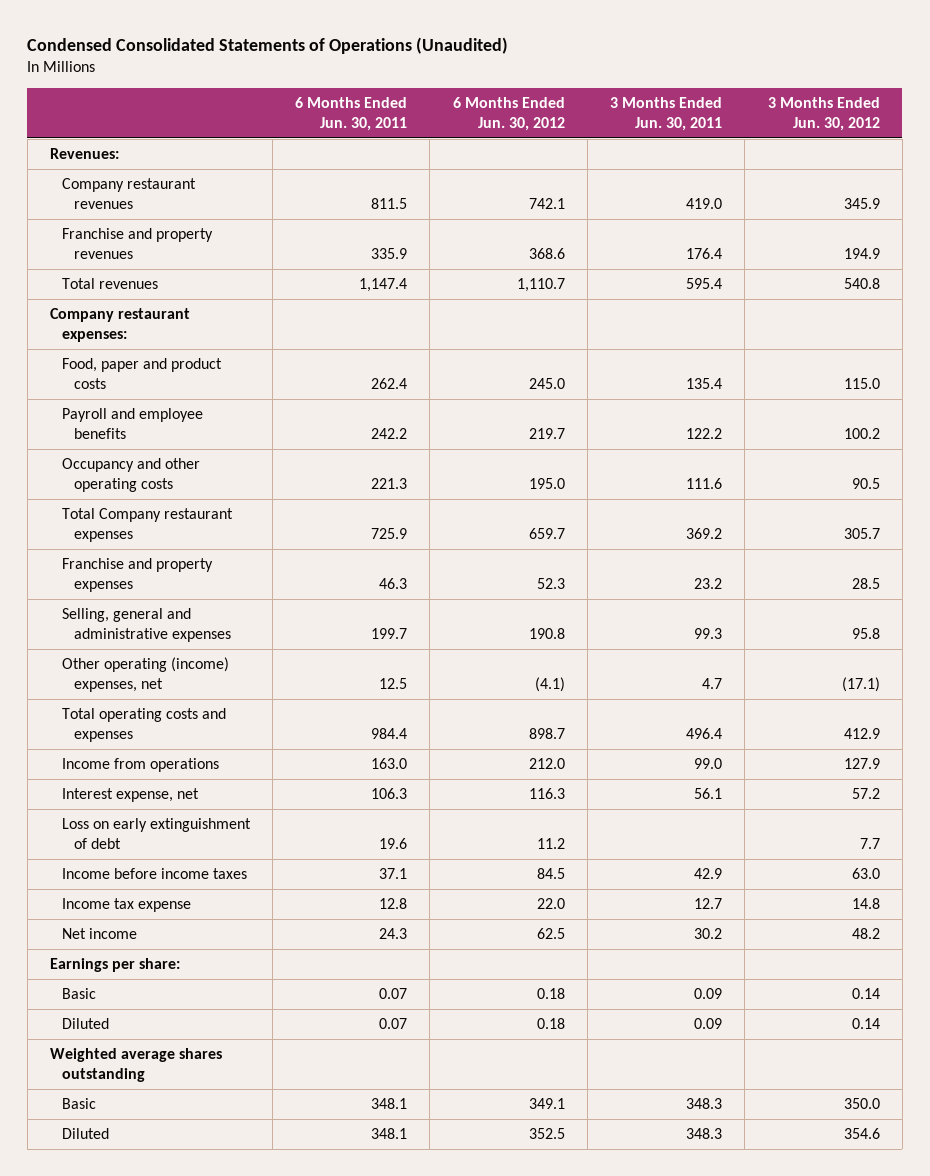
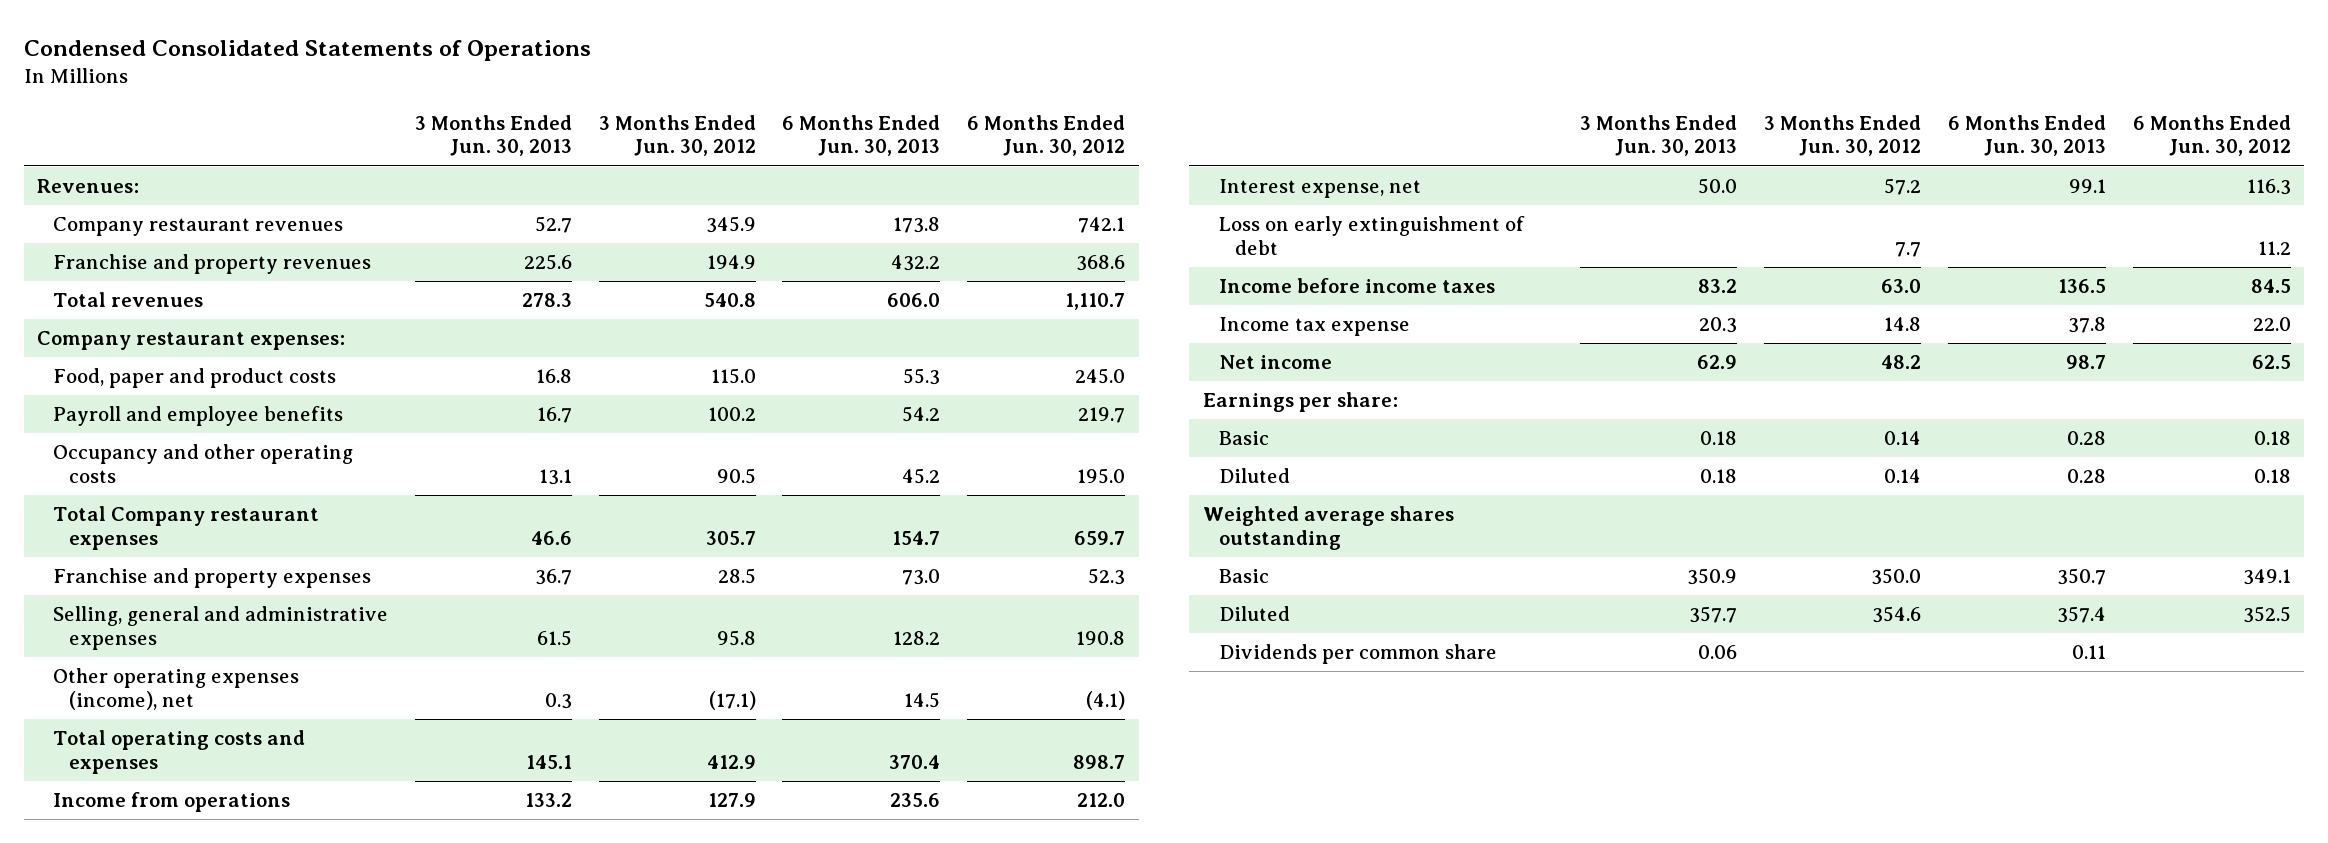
- Condensed Consolidated Statements of Operations (Unaudited)
+ Condensed Consolidated Statements of Operations
- | 6 Months Ended Jun. 30, 2011 | 6 Months Ended Jun. 30, 2012 | 3 Months Ended Jun. 30, 2011 | 3 Months Ended Jun. 30, 2012
+ | 3 Months Ended Jun. 30, 2013 | 3 Months Ended Jun. 30, 2012 | 6 Months Ended Jun. 30, 2013 | 6 Months Ended Jun. 30, 2012
- Other operating (income) expenses, net | 12.5 | (4.1) | 4.7 | (17.1)
+ Other operating expenses (income), net | 0.3 | (17.1) | 14.5 | (4.1)
+ Dividends per common share | 0.06 | | 0.11 |

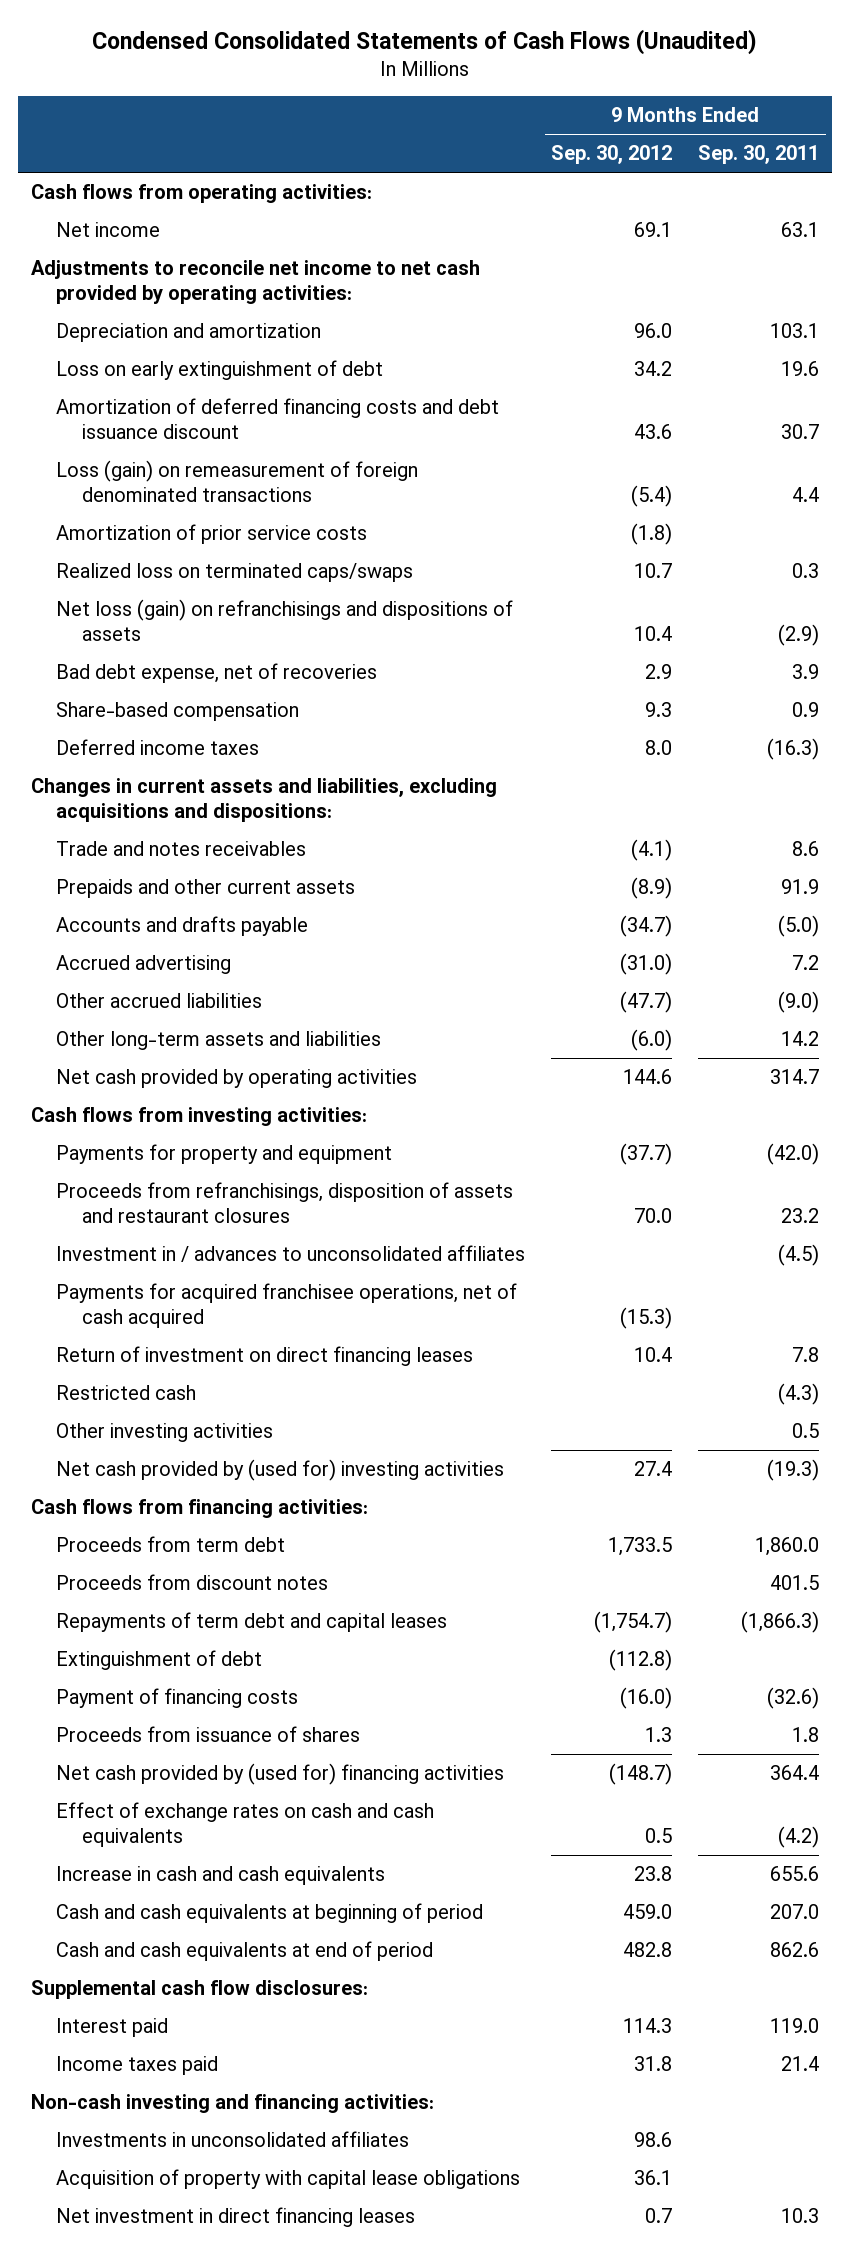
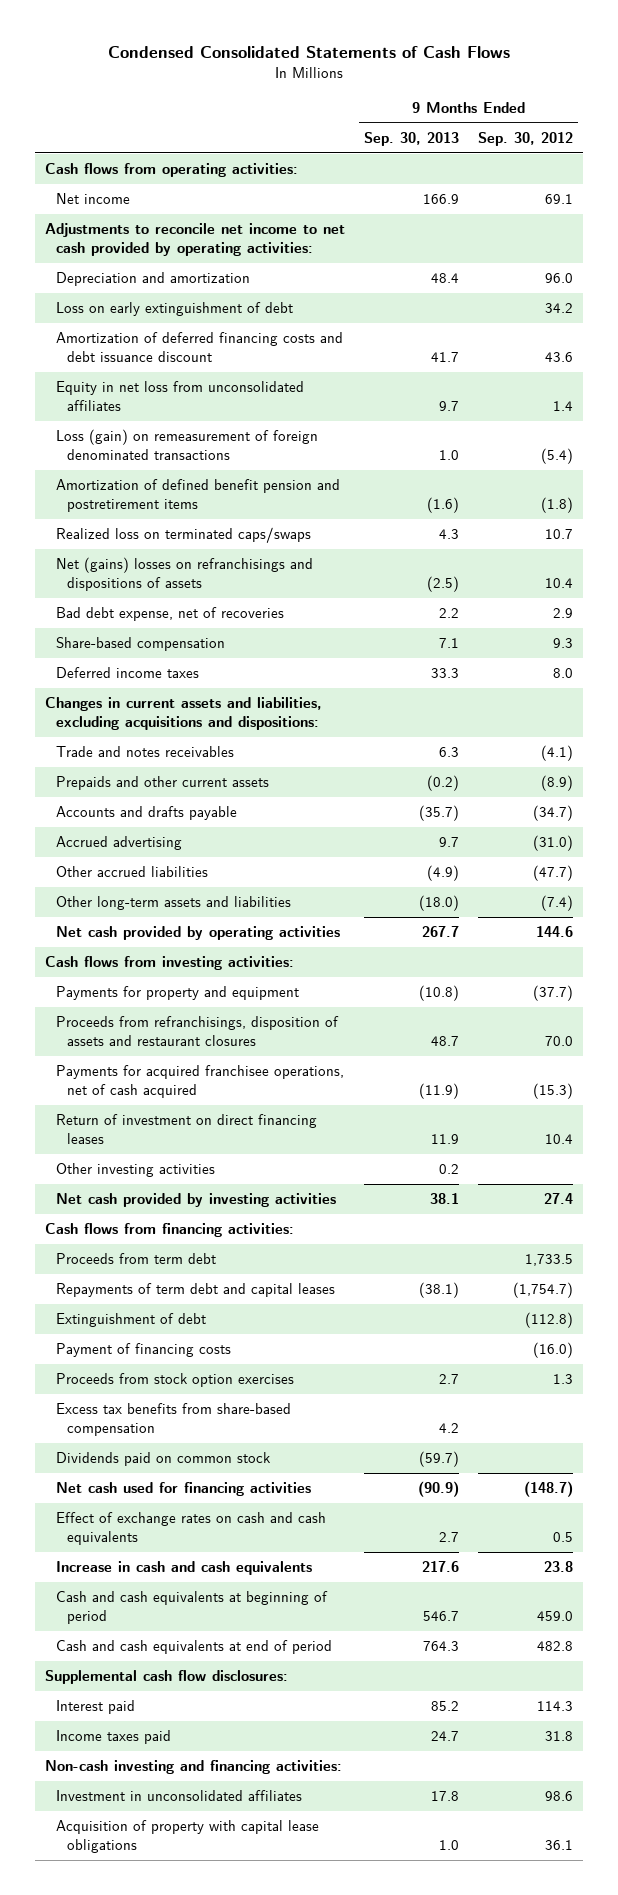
- Condensed Consolidated Statements of Cash Flows (Unaudited)
+ Condensed Consolidated Statements of Cash Flows
- | 9 Months Ended Sep. 30, 2012 | 9 Months Ended Sep. 30, 2011
+ | 9 Months Ended Sep. 30, 2013 | 9 Months Ended Sep. 30, 2012
+ Equity in net loss from unconsolidated affiliates | 9.7 | 1.4
- Amortization of prior service costs | (1.8) |
+ Amortization of defined benefit pension and postretirement items | (1.6) | (1.8)
- Net loss (gain) on refranchisings and dispositions of assets | 10.4 | (2.9)
+ Net (gains) losses on refranchisings and dispositions of assets | (2.5) | 10.4
- Other long-term assets and liabilities | (6.0) | 14.2
+ Other long-term assets and liabilities | (18.0) | (7.4)
- Investment in / advances to unconsolidated affiliates | | (4.5)
- Restricted cash | | (4.3)
- Net cash provided by (used for) investing activities | 27.4 | (19.3)
+ Net cash provided by investing activities | 38.1 | 27.4
- Proceeds from discount notes | | 401.5
- Proceeds from issuance of shares | 1.3 | 1.8
- Net cash provided by (used for) financing activities | (148.7) | 364.4
+ Proceeds from stock option exercises | 2.7 | 1.3
+ Excess tax benefits from share-based compensation | 4.2 |
+ Dividends paid on common stock | (59.7) |
+ Net cash used for financing activities | (90.9) | (148.7)
- Investments in unconsolidated affiliates | 98.6 |
+ Investment in unconsolidated affiliates | 17.8 | 98.6
- Net investment in direct financing leases | 0.7 | 10.3

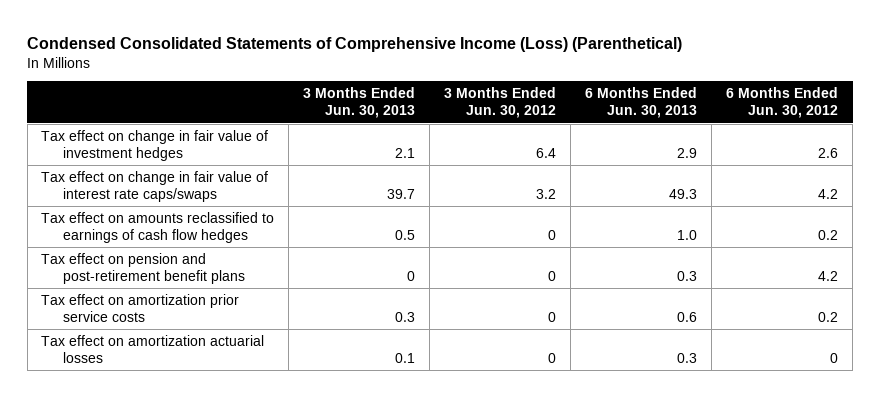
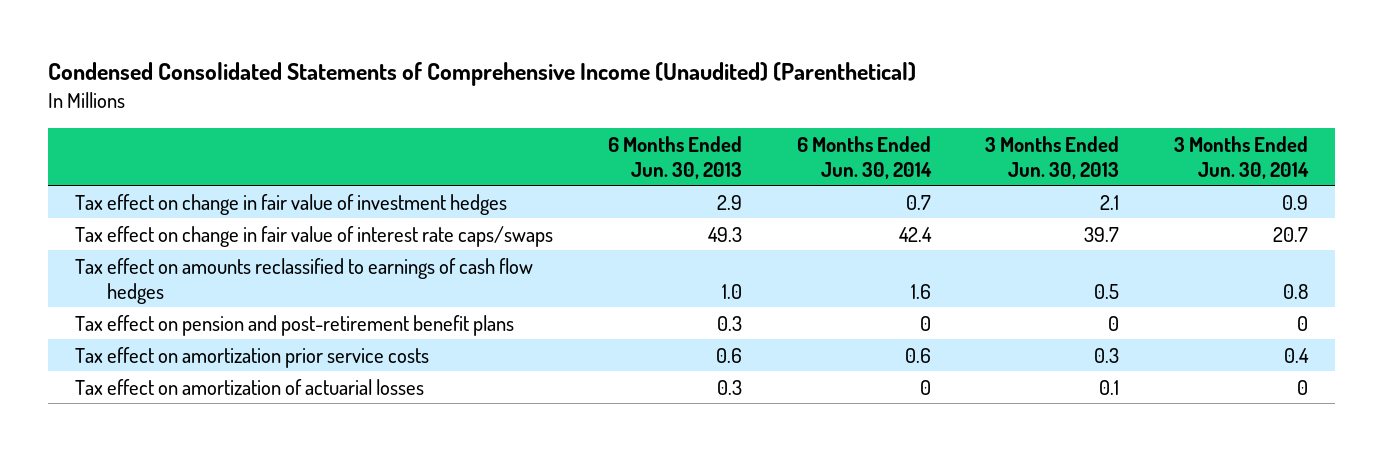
- Condensed Consolidated Statements of Comprehensive Income (Loss) (Parenthetical)
+ Condensed Consolidated Statements of Comprehensive Income (Unaudited) (Parenthetical)
- | 3 Months Ended Jun. 30, 2013 | 3 Months Ended Jun. 30, 2012 | 6 Months Ended Jun. 30, 2013 | 6 Months Ended Jun. 30, 2012
+ | 6 Months Ended Jun. 30, 2013 | 6 Months Ended Jun. 30, 2014 | 3 Months Ended Jun. 30, 2013 | 3 Months Ended Jun. 30, 2014
- Tax effect on amortization actuarial losses | 0.1 | 0 | 0.3 | 0
+ Tax effect on amortization of actuarial losses | 0.3 | 0 | 0.1 | 0

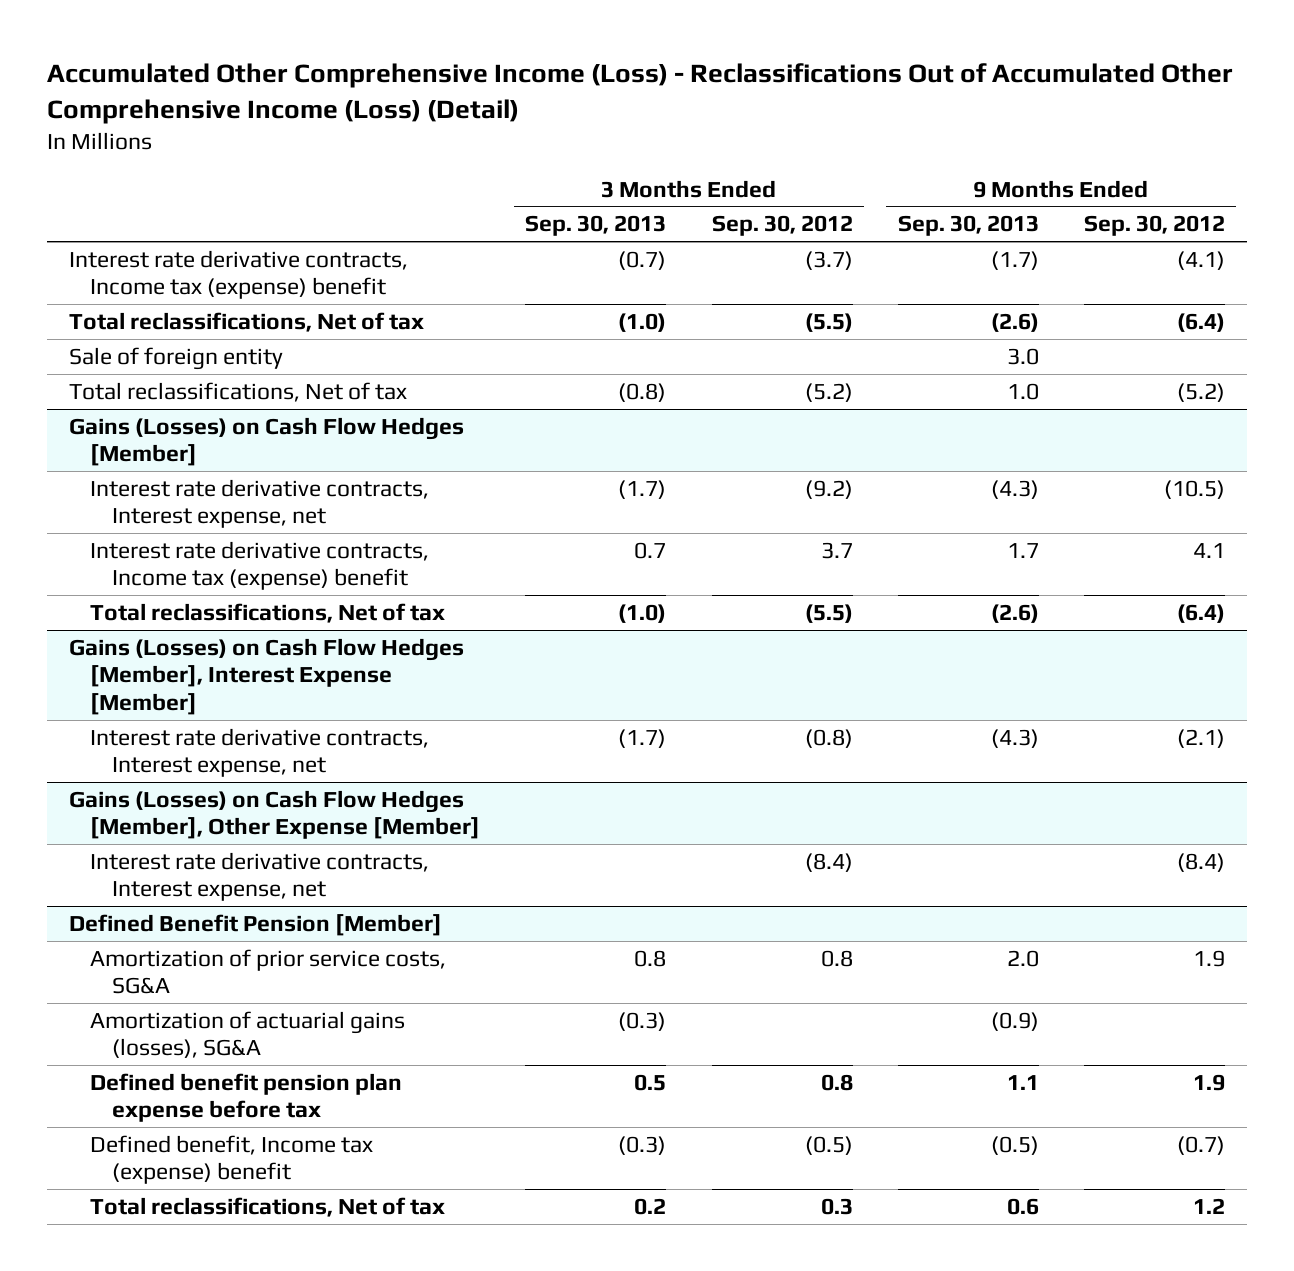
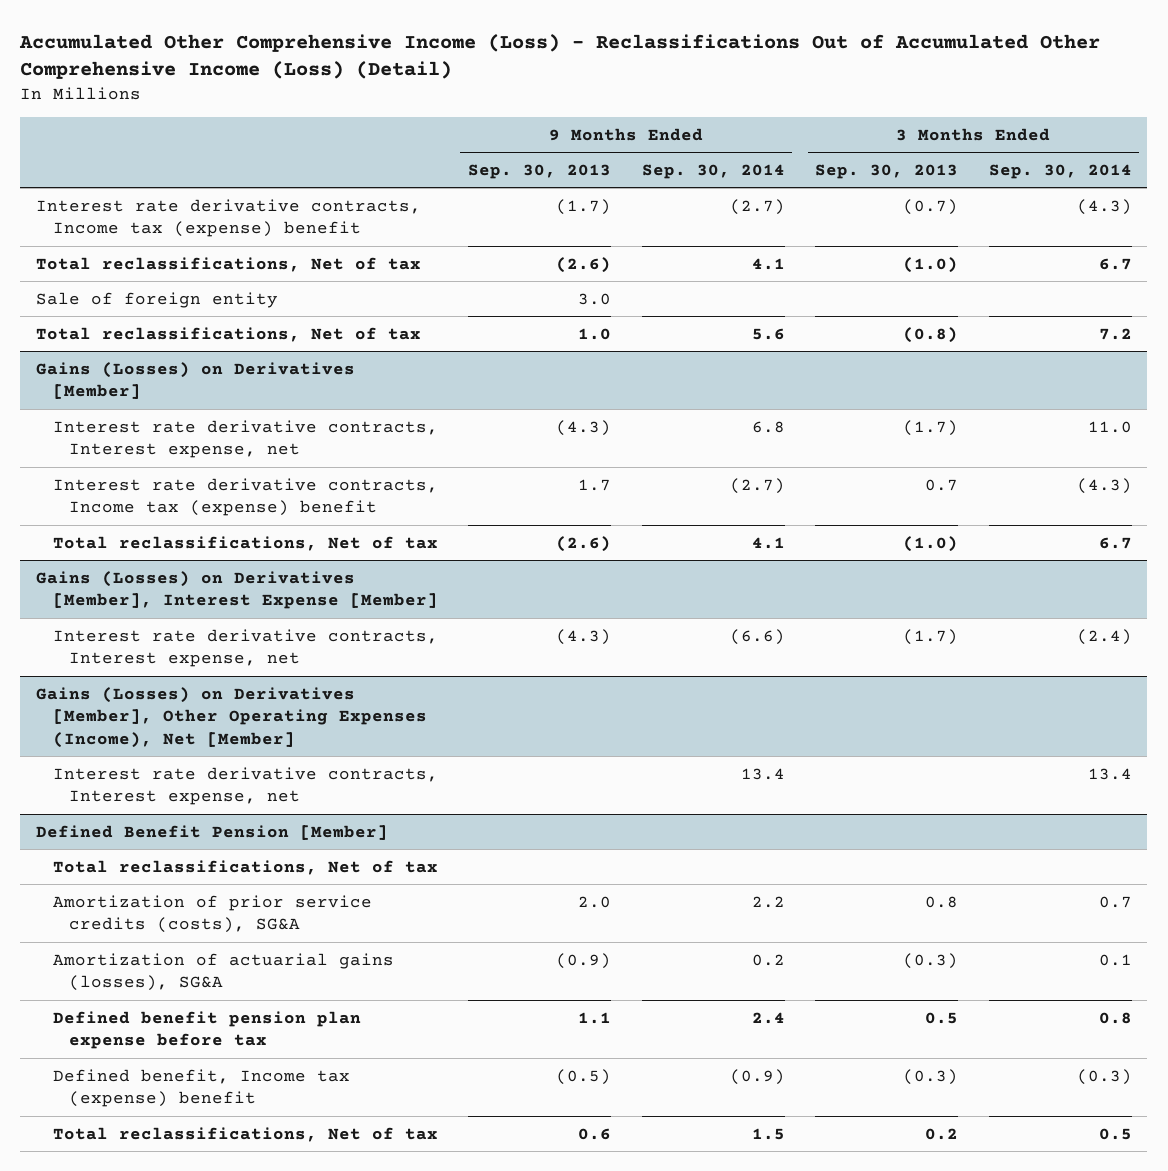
- | 3 Months Ended Sep. 30, 2013 | 3 Months Ended Sep. 30, 2012 | 9 Months Ended Sep. 30, 2013 | 9 Months Ended Sep. 30, 2012
+ | 9 Months Ended Sep. 30, 2013 | 9 Months Ended Sep. 30, 2014 | 3 Months Ended Sep. 30, 2013 | 3 Months Ended Sep. 30, 2014
- Gains (Losses) on Cash Flow Hedges [Member]
+ Gains (Losses) on Derivatives [Member]
- Gains (Losses) on Cash Flow Hedges [Member], Interest Expense [Member]
+ Gains (Losses) on Derivatives [Member], Interest Expense [Member]
- Gains (Losses) on Cash Flow Hedges [Member], Other Expense [Member]
+ Gains (Losses) on Derivatives [Member], Other Operating Expenses (Income), Net [Member]
@ Defined Benefit Pension [Member]
- Amortization of prior service costs, SG&A | 0.8 | 0.8 | 2.0 | 1.9
+ Total reclassifications, Net of tax
+ Amortization of prior service credits (costs), SG&A | 2.0 | 2.2 | 0.8 | 0.7

